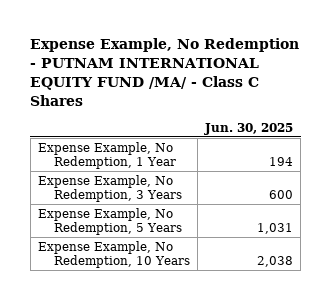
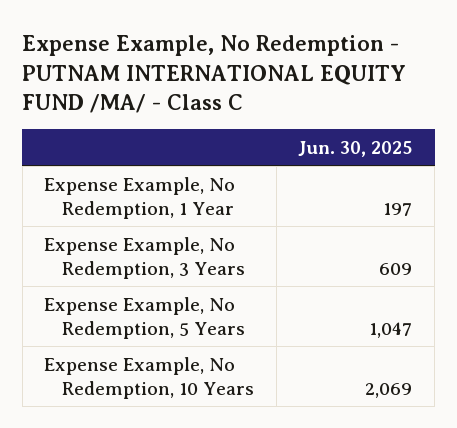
- Expense Example, No Redemption - PUTNAM INTERNATIONAL EQUITY FUND /MA/ - Class C Shares
+ Expense Example, No Redemption - PUTNAM INTERNATIONAL EQUITY FUND /MA/ - Class C
- Expense Example, No Redemption, 1 Year | 194
- Expense Example, No Redemption, 3 Years | 600
- Expense Example, No Redemption, 5 Years | 1,031
- Expense Example, No Redemption, 10 Years | 2,038
+ Expense Example, No Redemption, 1 Year | 197
+ Expense Example, No Redemption, 3 Years | 609
+ Expense Example, No Redemption, 5 Years | 1,047
+ Expense Example, No Redemption, 10 Years | 2,069

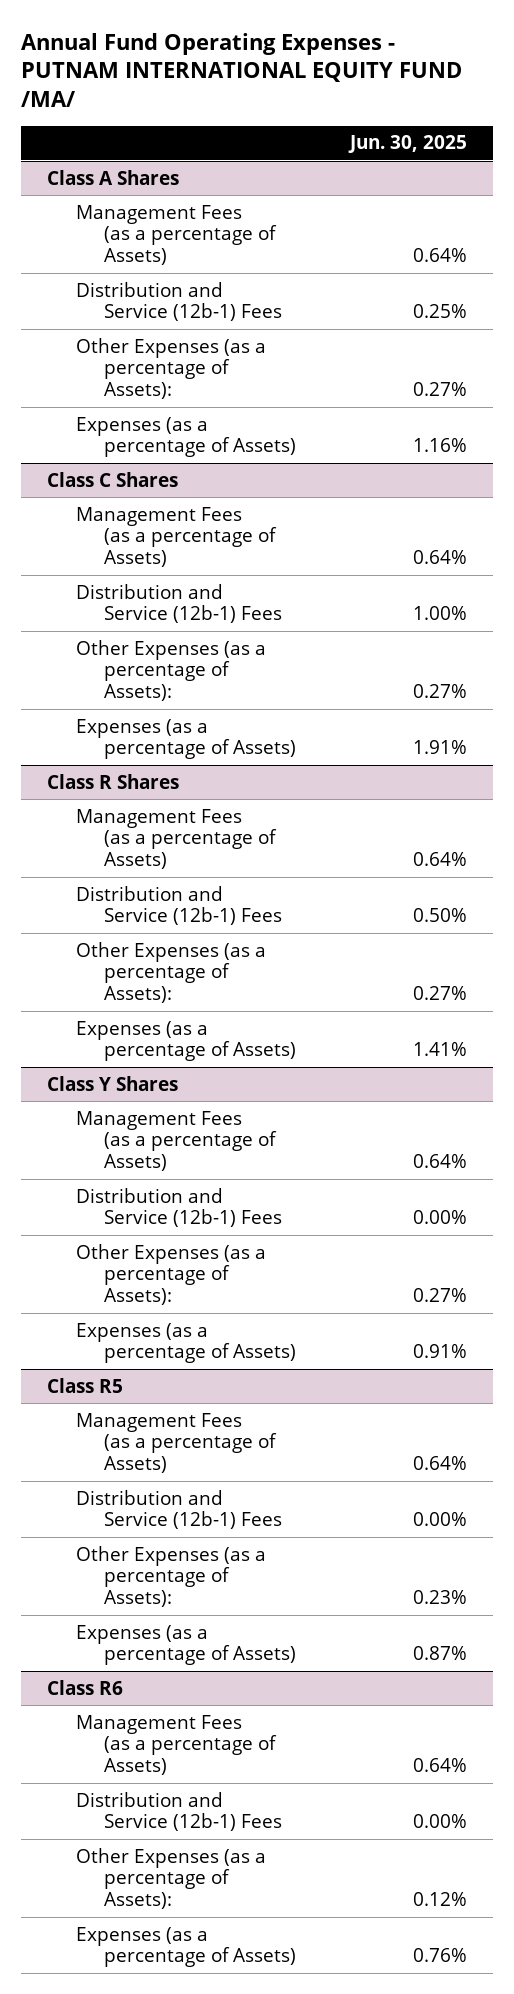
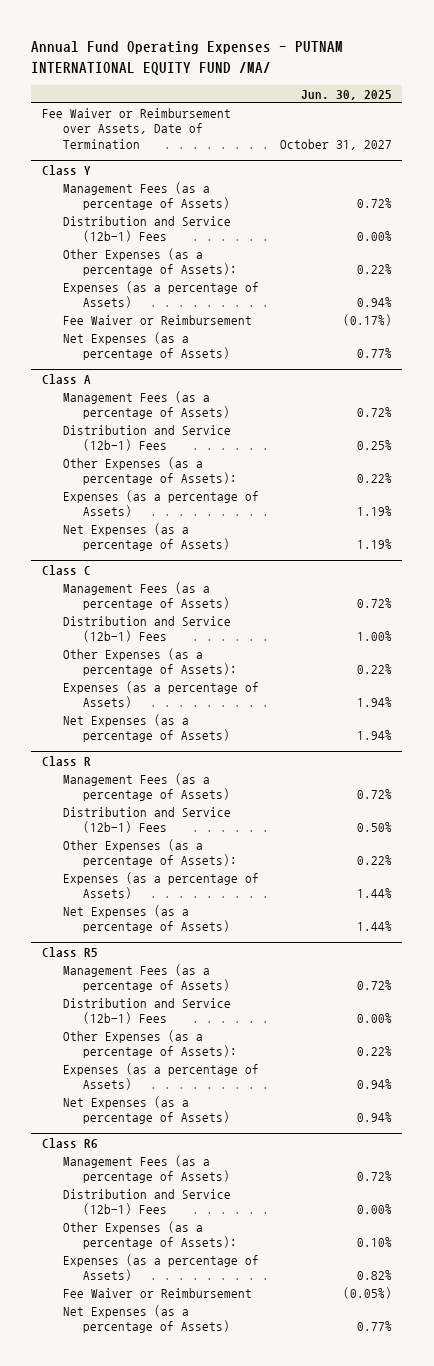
- Class A Shares
- Management Fees (as a percentage of Assets) | 0.64%
+ Fee Waiver or Reimbursement over Assets, Date of Termination | October 31, 2027
+ Class Y
+ Management Fees (as a percentage of Assets) | 0.72%
+ Distribution and Service (12b-1) Fees | 0.00%
+ Other Expenses (as a percentage of Assets): | 0.22%
+ Expenses (as a percentage of Assets) | 0.94%
+ Fee Waiver or Reimbursement | (0.17%)
+ Net Expenses (as a percentage of Assets) | 0.77%
+ Class A
+ Management Fees (as a percentage of Assets) | 0.72%
- Other Expenses (as a percentage of Assets): | 0.27%
- Expenses (as a percentage of Assets) | 1.16%
- Class C Shares
- Management Fees (as a percentage of Assets) | 0.64%
+ Other Expenses (as a percentage of Assets): | 0.22%
+ Expenses (as a percentage of Assets) | 1.19%
+ Net Expenses (as a percentage of Assets) | 1.19%
+ Class C
+ Management Fees (as a percentage of Assets) | 0.72%
- Other Expenses (as a percentage of Assets): | 0.27%
- Expenses (as a percentage of Assets) | 1.91%
- Class R Shares
- Management Fees (as a percentage of Assets) | 0.64%
+ Other Expenses (as a percentage of Assets): | 0.22%
+ Expenses (as a percentage of Assets) | 1.94%
+ Net Expenses (as a percentage of Assets) | 1.94%
+ Class R
+ Management Fees (as a percentage of Assets) | 0.72%
- Other Expenses (as a percentage of Assets): | 0.27%
- Expenses (as a percentage of Assets) | 1.41%
- Class Y Shares
- Management Fees (as a percentage of Assets) | 0.64%
- Distribution and Service (12b-1) Fees | 0.00%
- Other Expenses (as a percentage of Assets): | 0.27%
- Expenses (as a percentage of Assets) | 0.91%
+ Other Expenses (as a percentage of Assets): | 0.22%
+ Expenses (as a percentage of Assets) | 1.44%
+ Net Expenses (as a percentage of Assets) | 1.44%
@ Class R5
- Management Fees (as a percentage of Assets) | 0.64%
+ Management Fees (as a percentage of Assets) | 0.72%
- Other Expenses (as a percentage of Assets): | 0.23%
- Expenses (as a percentage of Assets) | 0.87%
+ Other Expenses (as a percentage of Assets): | 0.22%
+ Expenses (as a percentage of Assets) | 0.94%
+ Net Expenses (as a percentage of Assets) | 0.94%
@ Class R6
- Management Fees (as a percentage of Assets) | 0.64%
+ Management Fees (as a percentage of Assets) | 0.72%
- Other Expenses (as a percentage of Assets): | 0.12%
- Expenses (as a percentage of Assets) | 0.76%
+ Other Expenses (as a percentage of Assets): | 0.10%
+ Expenses (as a percentage of Assets) | 0.82%
+ Fee Waiver or Reimbursement | (0.05%)
+ Net Expenses (as a percentage of Assets) | 0.77%

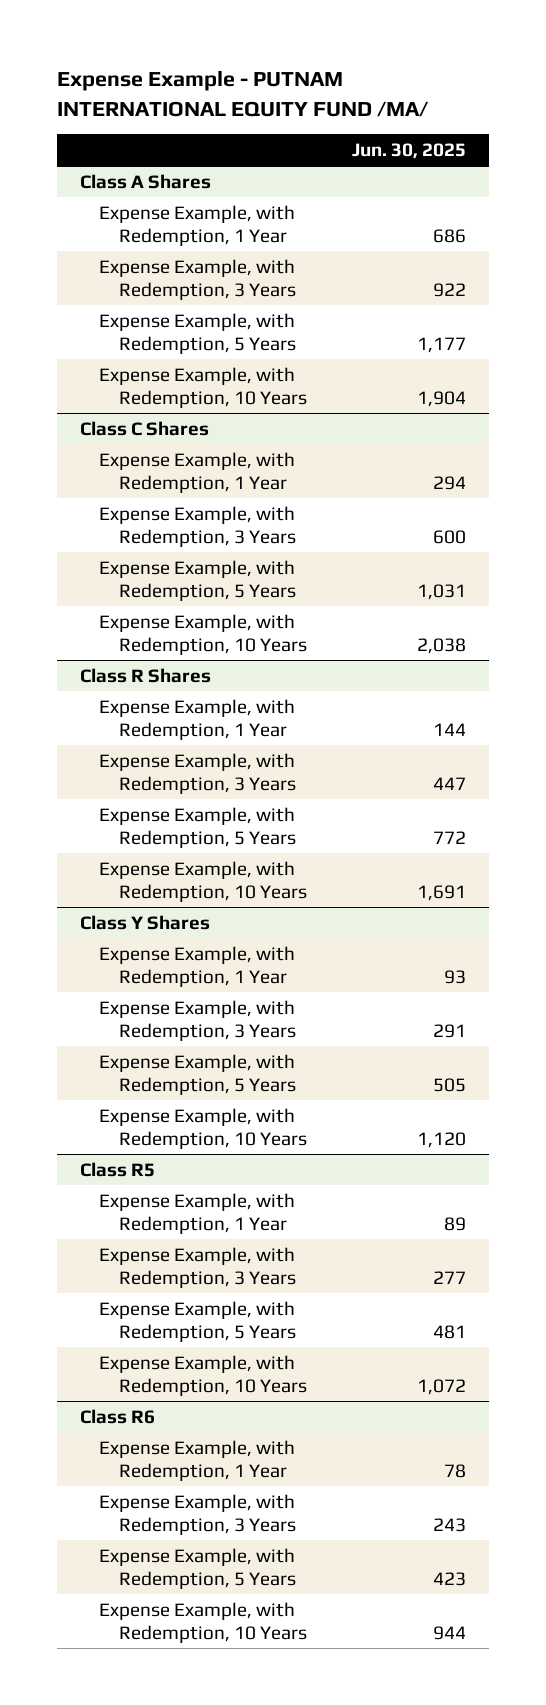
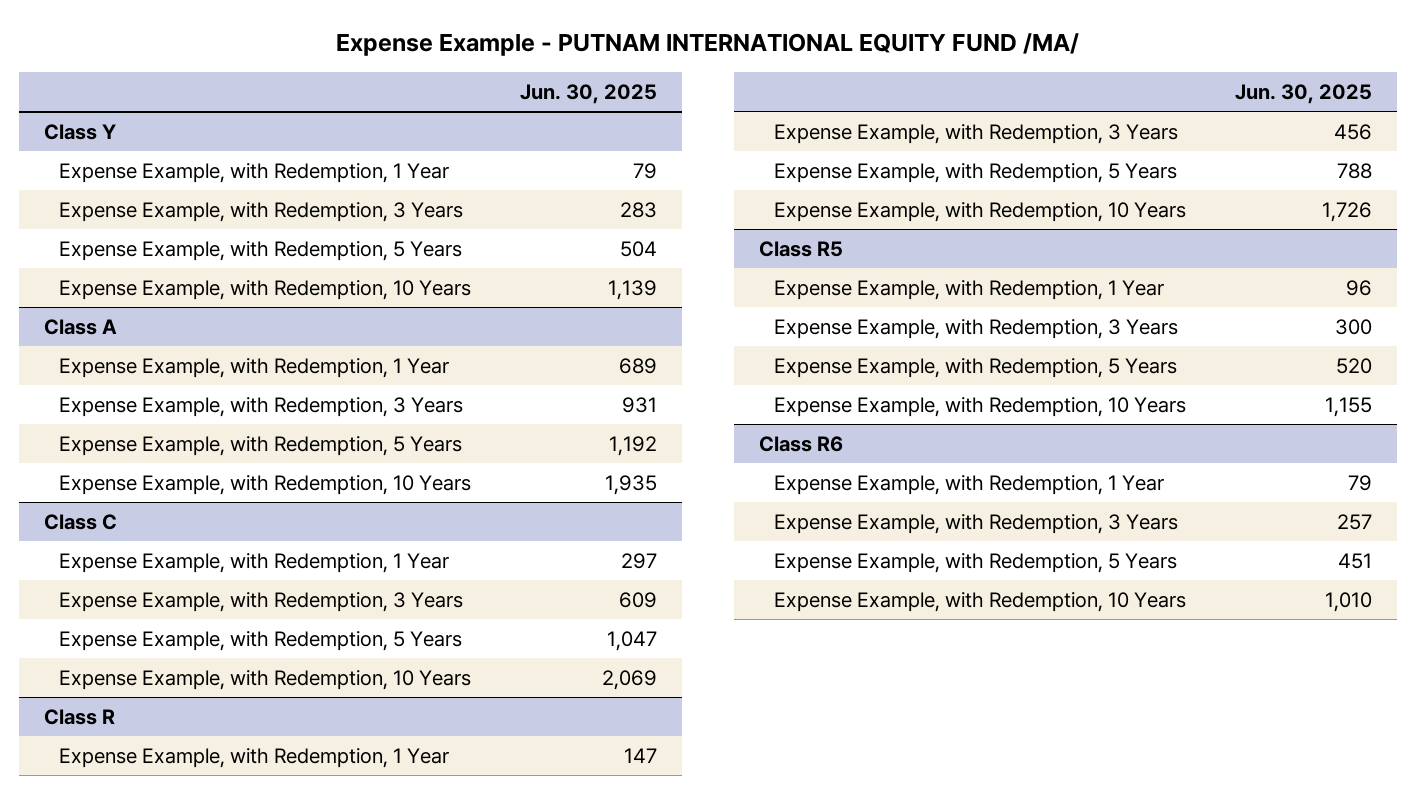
- Class A Shares
- Expense Example, with Redemption, 1 Year | 686
- Expense Example, with Redemption, 3 Years | 922
- Expense Example, with Redemption, 5 Years | 1,177
- Expense Example, with Redemption, 10 Years | 1,904
- Class C Shares
- Expense Example, with Redemption, 1 Year | 294
- Expense Example, with Redemption, 3 Years | 600
- Expense Example, with Redemption, 5 Years | 1,031
- Expense Example, with Redemption, 10 Years | 2,038
- Class R Shares
- Expense Example, with Redemption, 1 Year | 144
- Expense Example, with Redemption, 3 Years | 447
- Expense Example, with Redemption, 5 Years | 772
- Expense Example, with Redemption, 10 Years | 1,691
- Class Y Shares
- Expense Example, with Redemption, 1 Year | 93
- Expense Example, with Redemption, 3 Years | 291
- Expense Example, with Redemption, 5 Years | 505
- Expense Example, with Redemption, 10 Years | 1,120
+ Class Y
+ Expense Example, with Redemption, 1 Year | 79
+ Expense Example, with Redemption, 3 Years | 283
+ Expense Example, with Redemption, 5 Years | 504
+ Expense Example, with Redemption, 10 Years | 1,139
+ Class A
+ Expense Example, with Redemption, 1 Year | 689
+ Expense Example, with Redemption, 3 Years | 931
+ Expense Example, with Redemption, 5 Years | 1,192
+ Expense Example, with Redemption, 10 Years | 1,935
+ Class C
+ Expense Example, with Redemption, 1 Year | 297
+ Expense Example, with Redemption, 3 Years | 609
+ Expense Example, with Redemption, 5 Years | 1,047
+ Expense Example, with Redemption, 10 Years | 2,069
+ Class R
+ Expense Example, with Redemption, 1 Year | 147
+ Expense Example, with Redemption, 3 Years | 456
+ Expense Example, with Redemption, 5 Years | 788
+ Expense Example, with Redemption, 10 Years | 1,726
@ Class R5
- Expense Example, with Redemption, 1 Year | 89
- Expense Example, with Redemption, 3 Years | 277
- Expense Example, with Redemption, 5 Years | 481
- Expense Example, with Redemption, 10 Years | 1,072
+ Expense Example, with Redemption, 1 Year | 96
+ Expense Example, with Redemption, 3 Years | 300
+ Expense Example, with Redemption, 5 Years | 520
+ Expense Example, with Redemption, 10 Years | 1,155
@ Class R6
- Expense Example, with Redemption, 1 Year | 78
- Expense Example, with Redemption, 3 Years | 243
- Expense Example, with Redemption, 5 Years | 423
- Expense Example, with Redemption, 10 Years | 944
+ Expense Example, with Redemption, 1 Year | 79
+ Expense Example, with Redemption, 3 Years | 257
+ Expense Example, with Redemption, 5 Years | 451
+ Expense Example, with Redemption, 10 Years | 1,010

